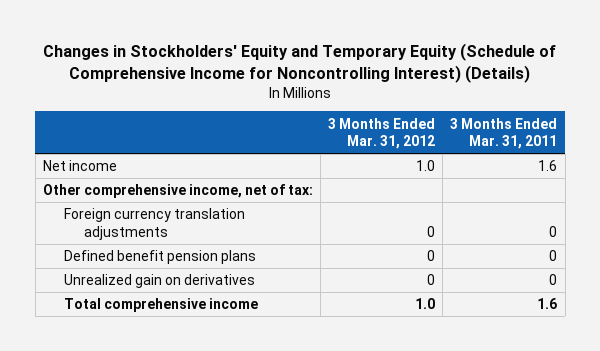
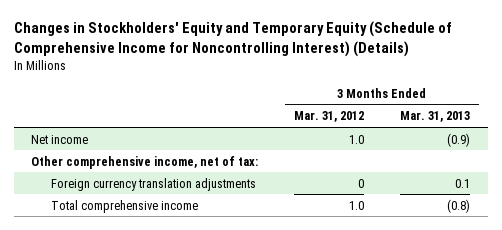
- | 3 Months Ended Mar. 31, 2012 | 3 Months Ended Mar. 31, 2011
+ | 3 Months Ended Mar. 31, 2012 | 3 Months Ended Mar. 31, 2013
- Defined benefit pension plans | 0 | 0
- Unrealized gain on derivatives | 0 | 0

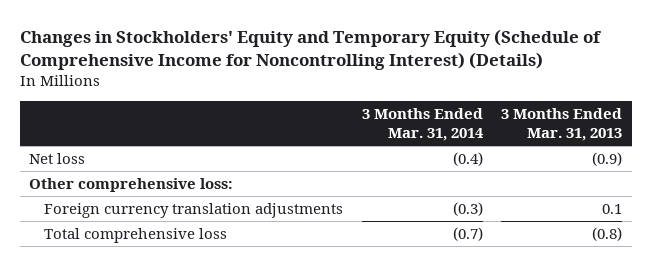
- | 3 Months Ended Mar. 31, 2012 | 3 Months Ended Mar. 31, 2013
+ | 3 Months Ended Mar. 31, 2014 | 3 Months Ended Mar. 31, 2013
- Net income | 1.0 | (0.9)
- Other comprehensive income, net of tax:
+ Net loss | (0.4) | (0.9)
+ Other comprehensive loss:
- Total comprehensive income | 1.0 | (0.8)
+ Total comprehensive loss | (0.7) | (0.8)

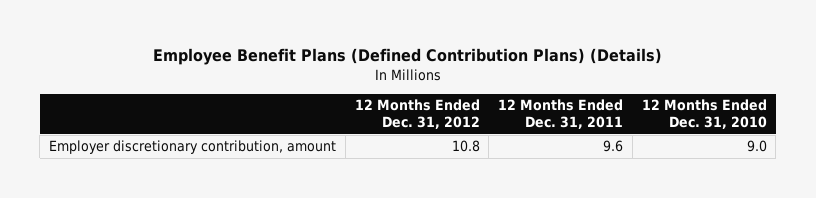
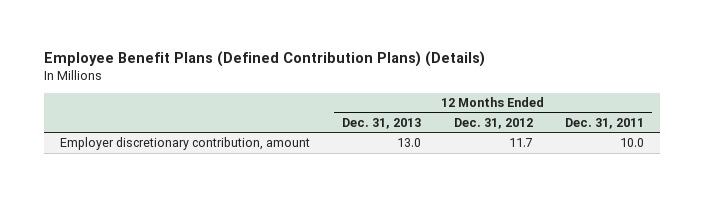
- | 12 Months Ended Dec. 31, 2012 | 12 Months Ended Dec. 31, 2011 | 12 Months Ended Dec. 31, 2010
+ | 12 Months Ended Dec. 31, 2013 | 12 Months Ended Dec. 31, 2012 | 12 Months Ended Dec. 31, 2011
- Employer discretionary contribution, amount | 10.8 | 9.6 | 9.0
+ Employer discretionary contribution, amount | 13.0 | 11.7 | 10.0

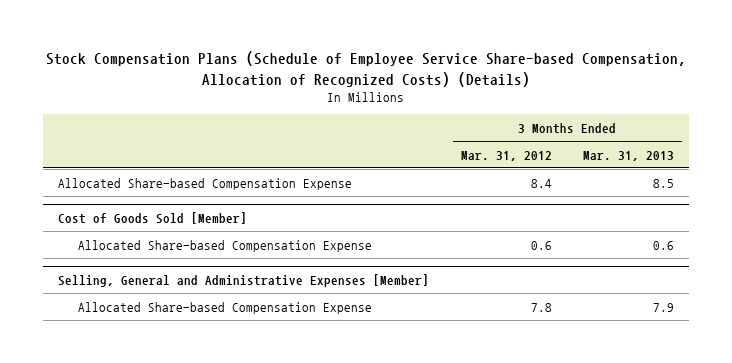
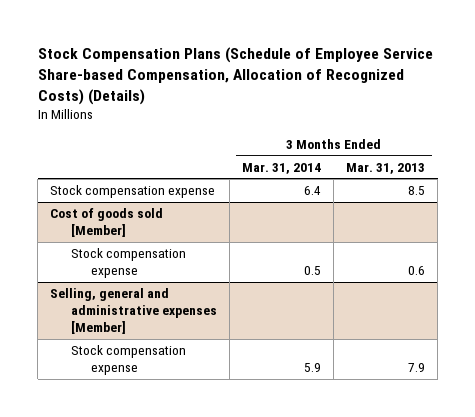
- | 3 Months Ended Mar. 31, 2012 | 3 Months Ended Mar. 31, 2013
+ | 3 Months Ended Mar. 31, 2014 | 3 Months Ended Mar. 31, 2013
- Allocated Share-based Compensation Expense | 8.4 | 8.5
- Cost of Goods Sold [Member]
- Allocated Share-based Compensation Expense | 0.6 | 0.6
- Selling, General and Administrative Expenses [Member]
- Allocated Share-based Compensation Expense | 7.8 | 7.9
+ Stock compensation expense | 6.4 | 8.5
+ Cost of goods sold [Member]
+ Stock compensation expense | 0.5 | 0.6
+ Selling, general and administrative expenses [Member]
+ Stock compensation expense | 5.9 | 7.9

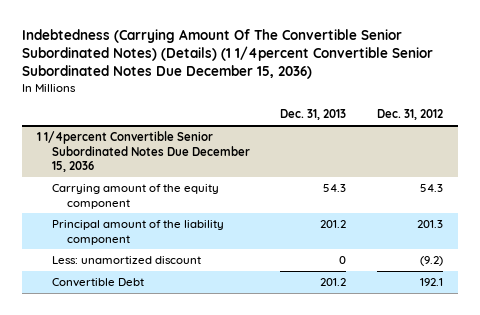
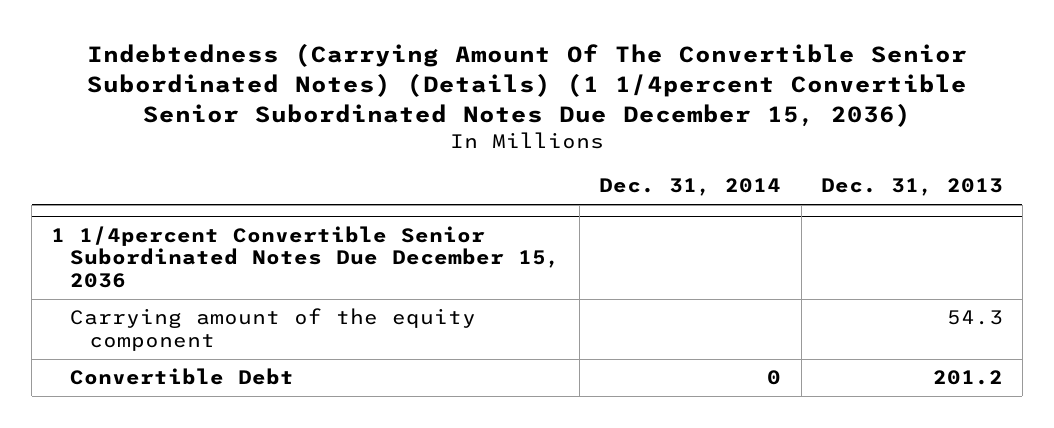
- | Dec. 31, 2013 | Dec. 31, 2012
+ | Dec. 31, 2014 | Dec. 31, 2013
@ 1 1/4percent Convertible Senior Subordinated Notes Due December 15, 2036
- Principal amount of the liability component | 201.2 | 201.3
- Less: unamortized discount | 0 | (9.2)

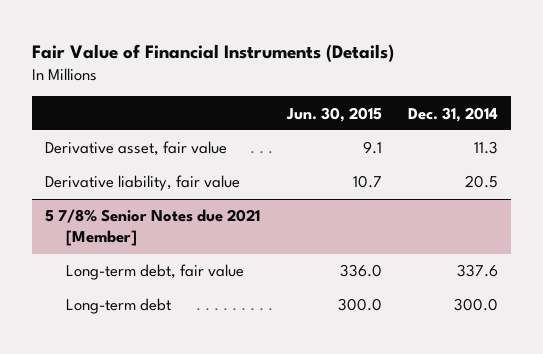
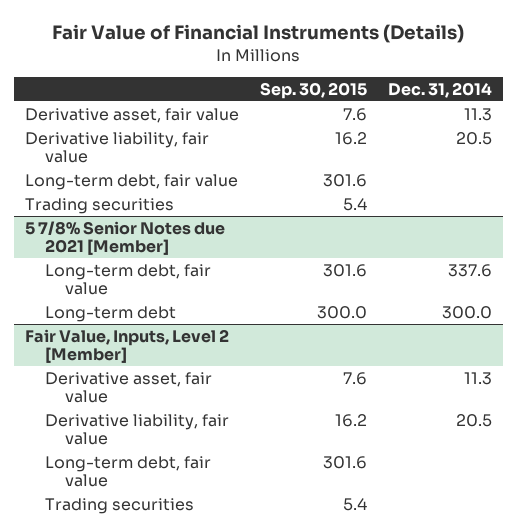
- | Jun. 30, 2015 | Dec. 31, 2014
+ | Sep. 30, 2015 | Dec. 31, 2014
+ Long-term debt, fair value | 301.6 |
+ Trading securities | 5.4 |
+ Fair Value, Inputs, Level 2 [Member]
+ Derivative asset, fair value | 7.6 | 11.3
+ Derivative liability, fair value | 16.2 | 20.5
+ Long-term debt, fair value | 301.6 |
+ Trading securities | 5.4 |

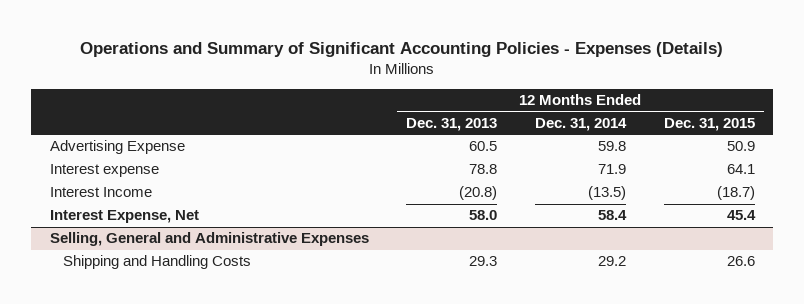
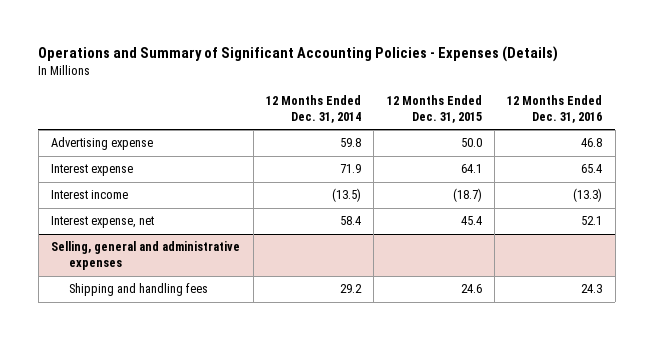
- | 12 Months Ended Dec. 31, 2013 | 12 Months Ended Dec. 31, 2014 | 12 Months Ended Dec. 31, 2015
+ | 12 Months Ended Dec. 31, 2014 | 12 Months Ended Dec. 31, 2015 | 12 Months Ended Dec. 31, 2016
- Advertising Expense | 60.5 | 59.8 | 50.9
+ Advertising expense | 59.8 | 50.0 | 46.8
- Interest Income | (20.8) | (13.5) | (18.7)
- Interest Expense, Net | 58.0 | 58.4 | 45.4
- Selling, General and Administrative Expenses
- Shipping and Handling Costs | 29.3 | 29.2 | 26.6
+ Interest income | (13.5) | (18.7) | (13.3)
+ Interest expense, net | 58.4 | 45.4 | 52.1
+ Selling, general and administrative expenses
+ Shipping and handling fees | 29.2 | 24.6 | 24.3

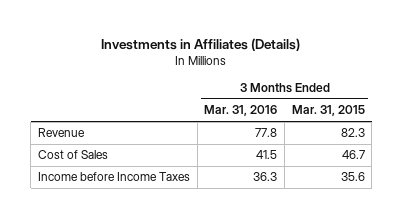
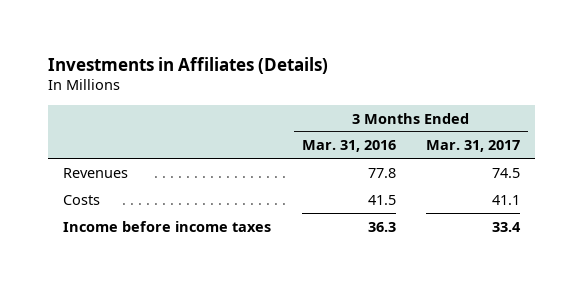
- | 3 Months Ended Mar. 31, 2016 | 3 Months Ended Mar. 31, 2015
+ | 3 Months Ended Mar. 31, 2016 | 3 Months Ended Mar. 31, 2017
- Revenue | 77.8 | 82.3
- Cost of Sales | 41.5 | 46.7
- Income before Income Taxes | 36.3 | 35.6
+ Revenues | 77.8 | 74.5
+ Costs | 41.5 | 41.1
+ Income before income taxes | 36.3 | 33.4

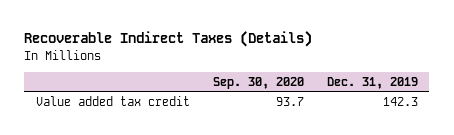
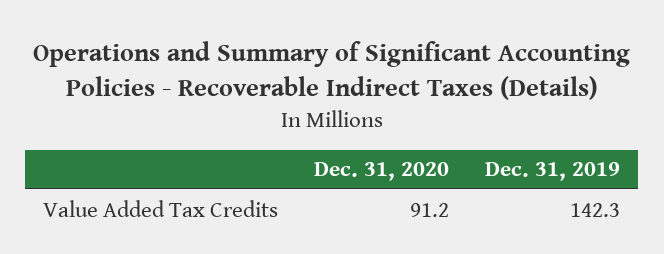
- Recoverable Indirect Taxes (Details)
+ Operations and Summary of Significant Accounting Policies - Recoverable Indirect Taxes (Details)
- | Sep. 30, 2020 | Dec. 31, 2019
+ | Dec. 31, 2020 | Dec. 31, 2019
- Value added tax credit | 93.7 | 142.3
+ Value Added Tax Credits | 91.2 | 142.3

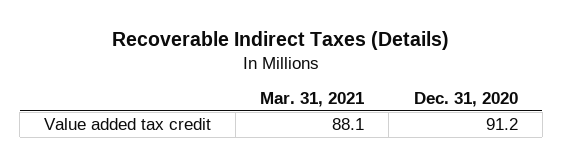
- Operations and Summary of Significant Accounting Policies - Recoverable Indirect Taxes (Details)
+ Recoverable Indirect Taxes (Details)
- | Dec. 31, 2020 | Dec. 31, 2019
+ | Mar. 31, 2021 | Dec. 31, 2020
- Value Added Tax Credits | 91.2 | 142.3
+ Value added tax credit | 88.1 | 91.2

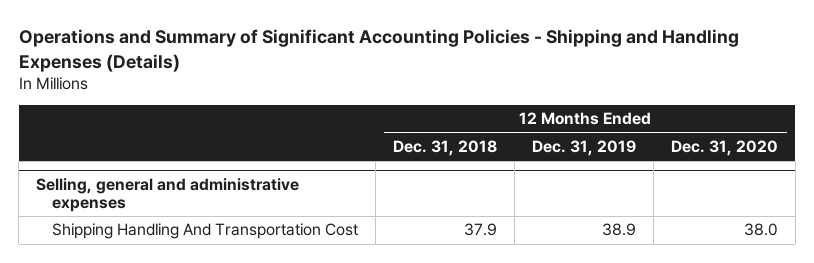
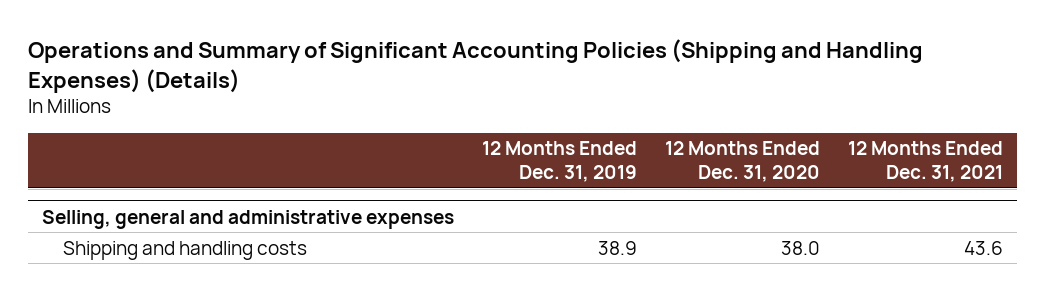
- Operations and Summary of Significant Accounting Policies - Shipping and Handling Expenses (Details)
+ Operations and Summary of Significant Accounting Policies (Shipping and Handling Expenses) (Details)
- | 12 Months Ended Dec. 31, 2018 | 12 Months Ended Dec. 31, 2019 | 12 Months Ended Dec. 31, 2020
+ | 12 Months Ended Dec. 31, 2019 | 12 Months Ended Dec. 31, 2020 | 12 Months Ended Dec. 31, 2021
@ Selling, general and administrative expenses
- Shipping Handling And Transportation Cost | 37.9 | 38.9 | 38.0
+ Shipping and handling costs | 38.9 | 38.0 | 43.6

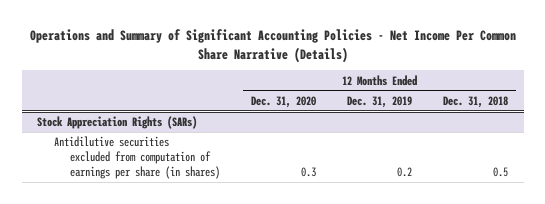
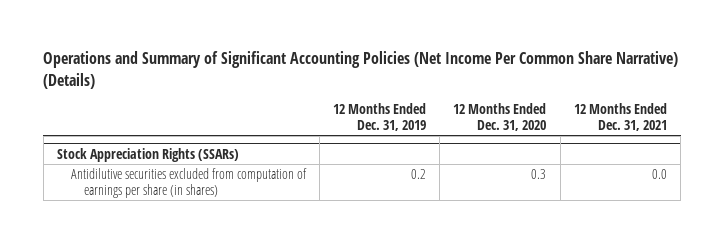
- Operations and Summary of Significant Accounting Policies - Net Income Per Common Share Narrative (Details)
+ Operations and Summary of Significant Accounting Policies (Net Income Per Common Share Narrative) (Details)
- | 12 Months Ended Dec. 31, 2020 | 12 Months Ended Dec. 31, 2019 | 12 Months Ended Dec. 31, 2018
+ | 12 Months Ended Dec. 31, 2019 | 12 Months Ended Dec. 31, 2020 | 12 Months Ended Dec. 31, 2021
- Stock Appreciation Rights (SARs)
+ Stock Appreciation Rights (SSARs)

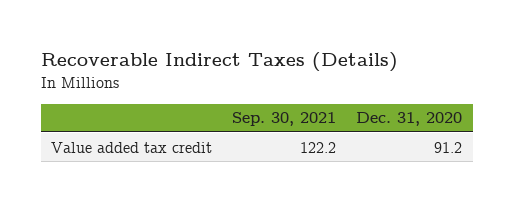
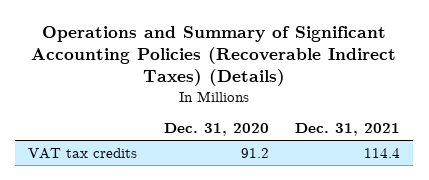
- Recoverable Indirect Taxes (Details)
+ Operations and Summary of Significant Accounting Policies (Recoverable Indirect Taxes) (Details)
- | Sep. 30, 2021 | Dec. 31, 2020
+ | Dec. 31, 2020 | Dec. 31, 2021
- Value added tax credit | 122.2 | 91.2
+ VAT tax credits | 91.2 | 114.4

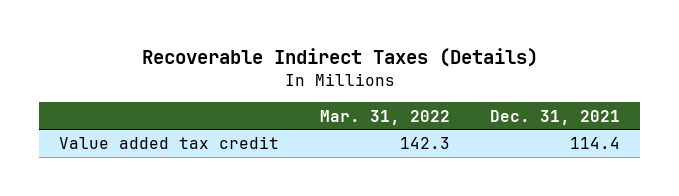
- Operations and Summary of Significant Accounting Policies (Recoverable Indirect Taxes) (Details)
+ Recoverable Indirect Taxes (Details)
- | Dec. 31, 2020 | Dec. 31, 2021
+ | Mar. 31, 2022 | Dec. 31, 2021
- VAT tax credits | 91.2 | 114.4
+ Value added tax credit | 142.3 | 114.4

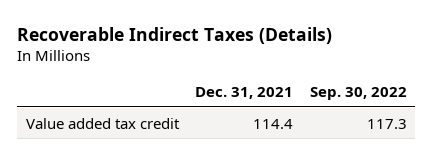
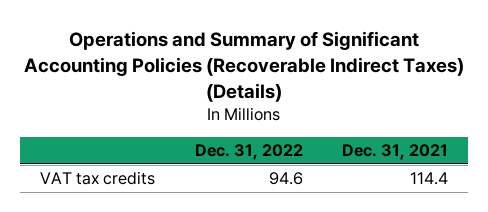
- Recoverable Indirect Taxes (Details)
+ Operations and Summary of Significant Accounting Policies (Recoverable Indirect Taxes) (Details)
- | Dec. 31, 2021 | Sep. 30, 2022
+ | Dec. 31, 2022 | Dec. 31, 2021
- Value added tax credit | 114.4 | 117.3
+ VAT tax credits | 94.6 | 114.4

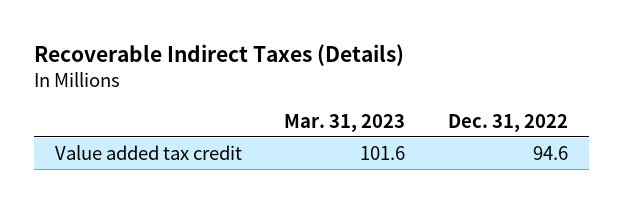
- Operations and Summary of Significant Accounting Policies (Recoverable Indirect Taxes) (Details)
+ Recoverable Indirect Taxes (Details)
- | Dec. 31, 2022 | Dec. 31, 2021
+ | Mar. 31, 2023 | Dec. 31, 2022
- VAT tax credits | 94.6 | 114.4
+ Value added tax credit | 101.6 | 94.6

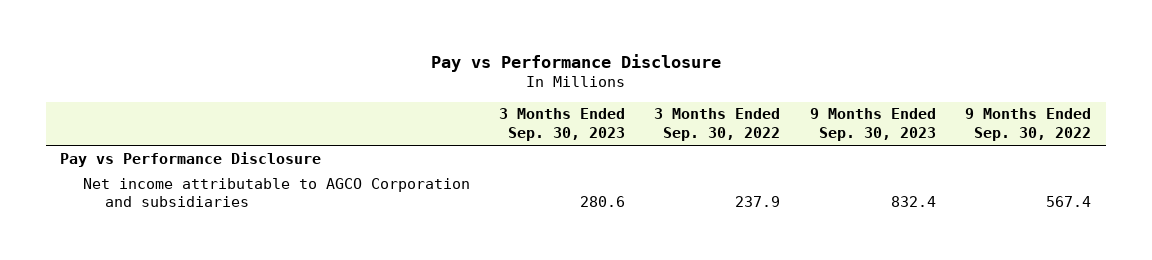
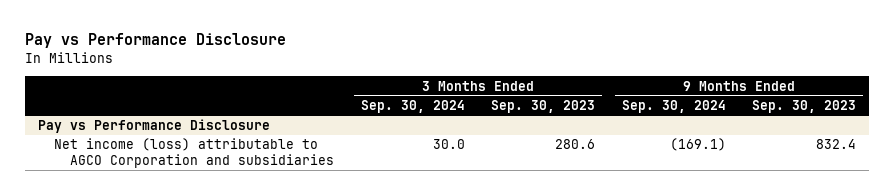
- | 3 Months Ended Sep. 30, 2023 | 3 Months Ended Sep. 30, 2022 | 9 Months Ended Sep. 30, 2023 | 9 Months Ended Sep. 30, 2022
+ | 3 Months Ended Sep. 30, 2024 | 3 Months Ended Sep. 30, 2023 | 9 Months Ended Sep. 30, 2024 | 9 Months Ended Sep. 30, 2023
- Net income attributable to AGCO Corporation and subsidiaries | 280.6 | 237.9 | 832.4 | 567.4
+ Net income (loss) attributable to AGCO Corporation and subsidiaries | 30.0 | 280.6 | (169.1) | 832.4

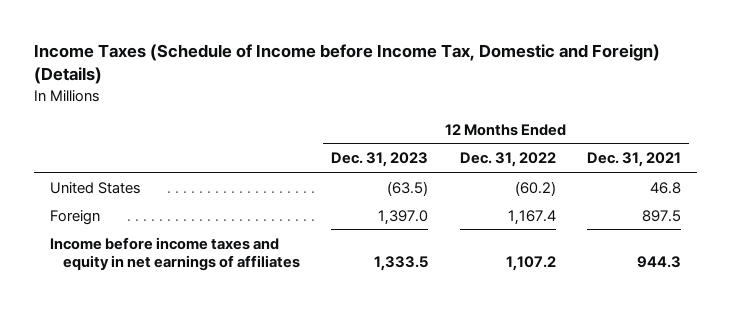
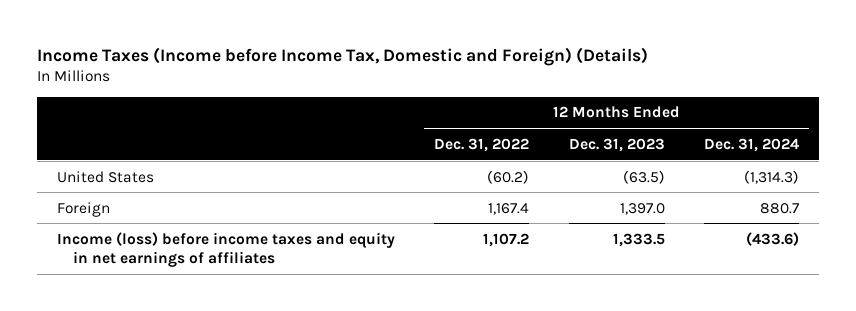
- Income Taxes (Schedule of Income before Income Tax, Domestic and Foreign) (Details)
+ Income Taxes (Income before Income Tax, Domestic and Foreign) (Details)
- | 12 Months Ended Dec. 31, 2023 | 12 Months Ended Dec. 31, 2022 | 12 Months Ended Dec. 31, 2021
+ | 12 Months Ended Dec. 31, 2022 | 12 Months Ended Dec. 31, 2023 | 12 Months Ended Dec. 31, 2024
- Income before income taxes and equity in net earnings of affiliates | 1,333.5 | 1,107.2 | 944.3
+ Income (loss) before income taxes and equity in net earnings of affiliates | 1,107.2 | 1,333.5 | (433.6)

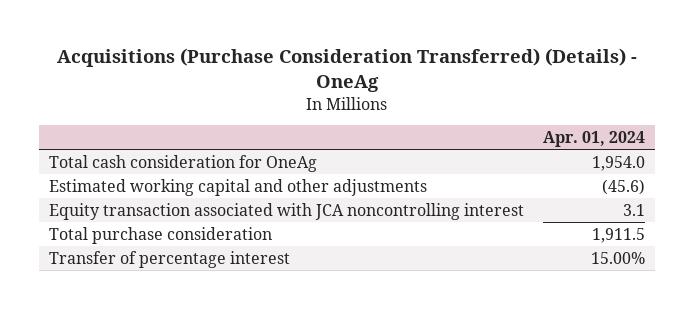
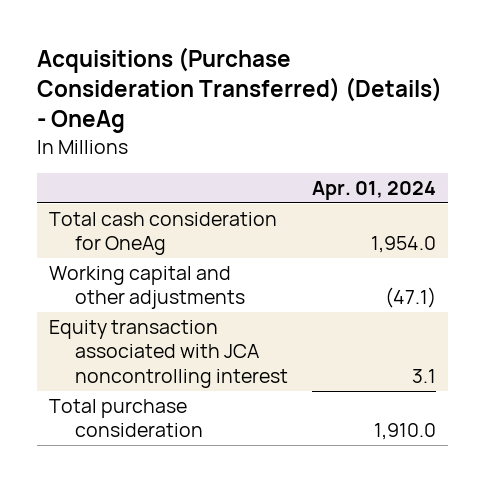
- Estimated working capital and other adjustments | (45.6)
+ Working capital and other adjustments | (47.1)
- Total purchase consideration | 1,911.5
- Transfer of percentage interest | 15.00%
+ Total purchase consideration | 1,910.0

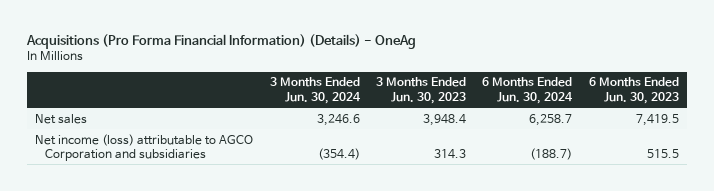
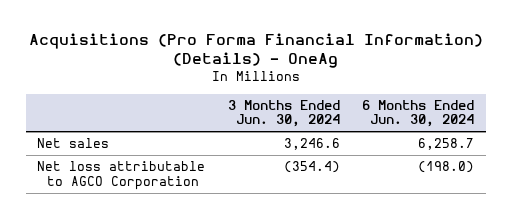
- | 3 Months Ended Jun. 30, 2024 | 3 Months Ended Jun. 30, 2023 | 6 Months Ended Jun. 30, 2024 | 6 Months Ended Jun. 30, 2023
+ | 3 Months Ended Jun. 30, 2024 | 6 Months Ended Jun. 30, 2024
- Net income (loss) attributable to AGCO Corporation and subsidiaries | (354.4) | 314.3 | (188.7) | 515.5
+ Net loss attributable to AGCO Corporation | (354.4) | (198.0)

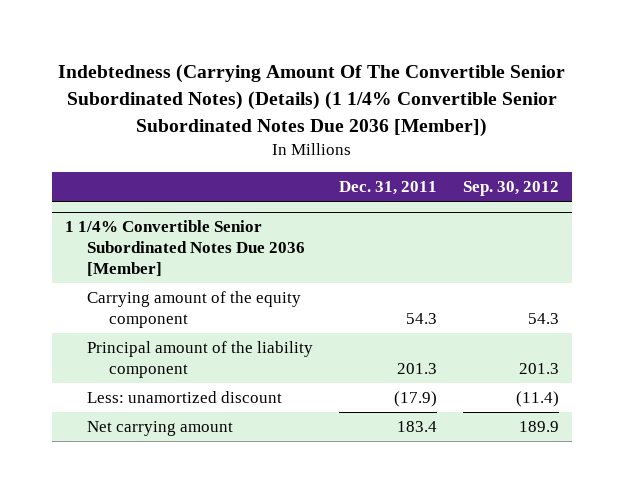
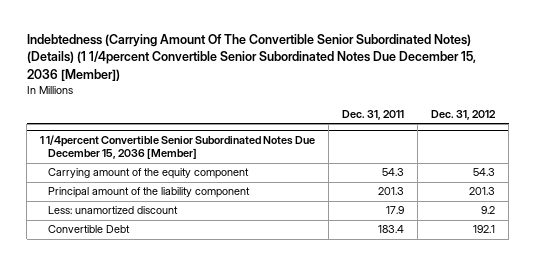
- Indebtedness (Carrying Amount Of The Convertible Senior Subordinated Notes) (Details) (1 1/4% Convertible Senior Subordinated Notes Due 2036 [Member])
+ Indebtedness (Carrying Amount Of The Convertible Senior Subordinated Notes) (Details) (1 1/4percent Convertible Senior Subordinated Notes Due December 15, 2036 [Member])
- | Dec. 31, 2011 | Sep. 30, 2012
+ | Dec. 31, 2011 | Dec. 31, 2012
- 1 1/4% Convertible Senior Subordinated Notes Due 2036 [Member]
+ 1 1/4percent Convertible Senior Subordinated Notes Due December 15, 2036 [Member]
- Less: unamortized discount | (17.9) | (11.4)
- Net carrying amount | 183.4 | 189.9
+ Less: unamortized discount | 17.9 | 9.2
+ Convertible Debt | 183.4 | 192.1

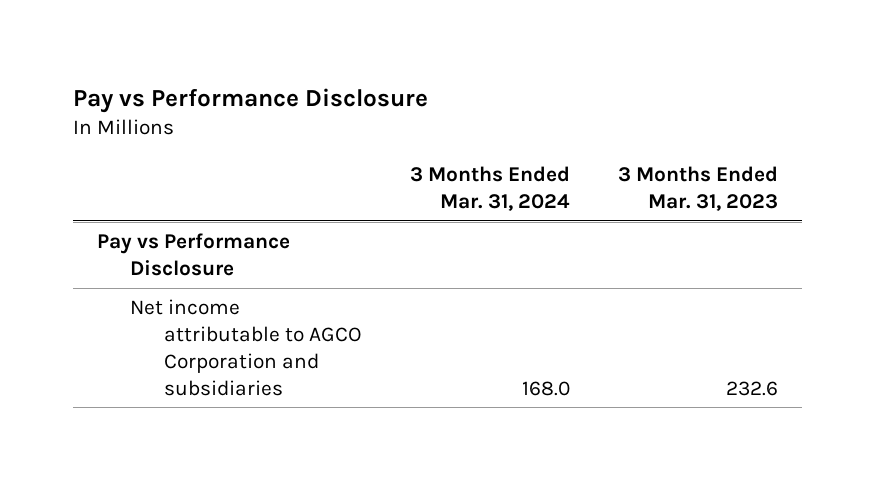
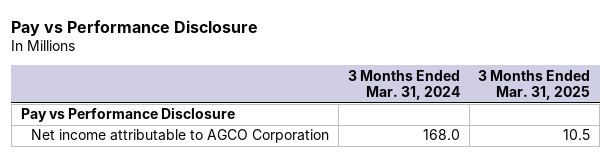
- | 3 Months Ended Mar. 31, 2024 | 3 Months Ended Mar. 31, 2023
+ | 3 Months Ended Mar. 31, 2024 | 3 Months Ended Mar. 31, 2025
- Net income attributable to AGCO Corporation and subsidiaries | 168.0 | 232.6
+ Net income attributable to AGCO Corporation | 168.0 | 10.5

